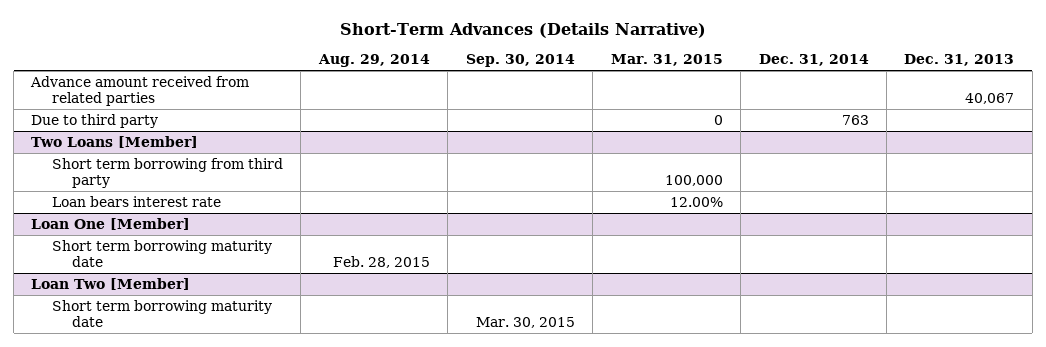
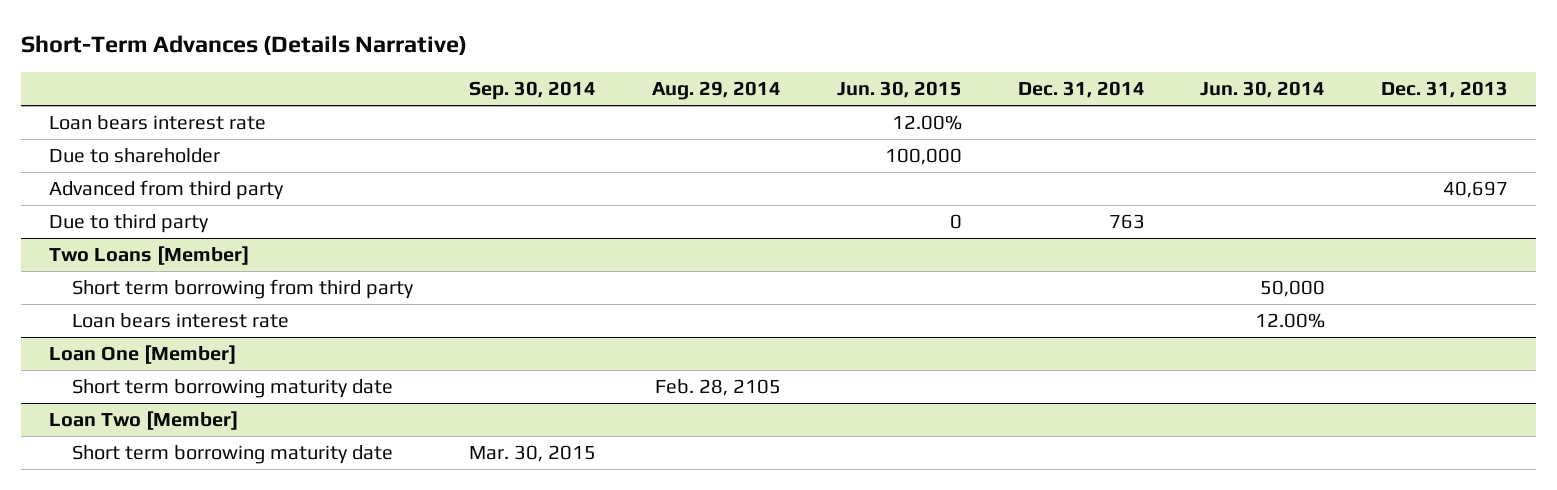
- | Aug. 29, 2014 | Sep. 30, 2014 | Mar. 31, 2015 | Dec. 31, 2014 | Dec. 31, 2013
+ | Sep. 30, 2014 | Aug. 29, 2014 | Jun. 30, 2015 | Dec. 31, 2014 | Jun. 30, 2014 | Dec. 31, 2013
- Advance amount received from related parties | | | | | 40,067
+ Loan bears interest rate | | | 12.00% | | |
+ Due to shareholder | | | 100,000 | | |
+ Advanced from third party | | | | | | 40,697
@ Loan One [Member]
- Short term borrowing maturity date | Feb. 28, 2015 | | | |
+ Short term borrowing maturity date | | Feb. 28, 2105 | | | |

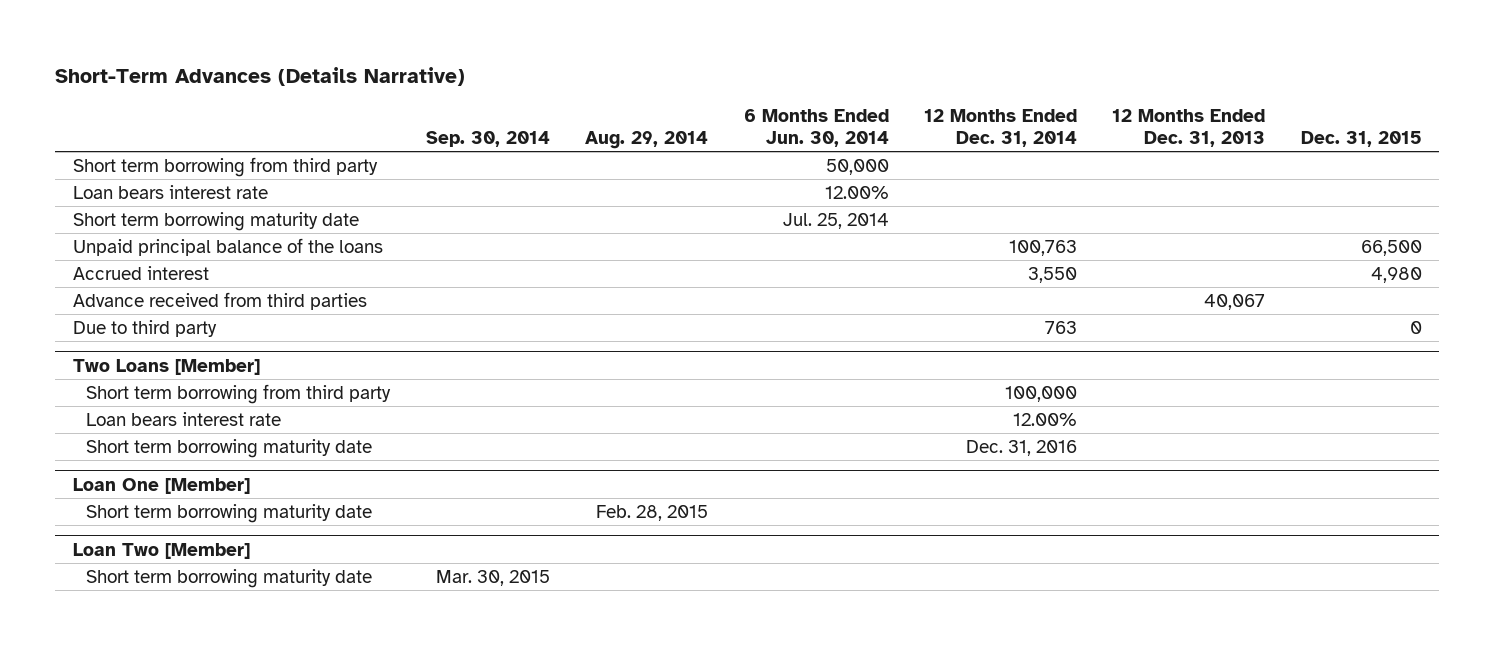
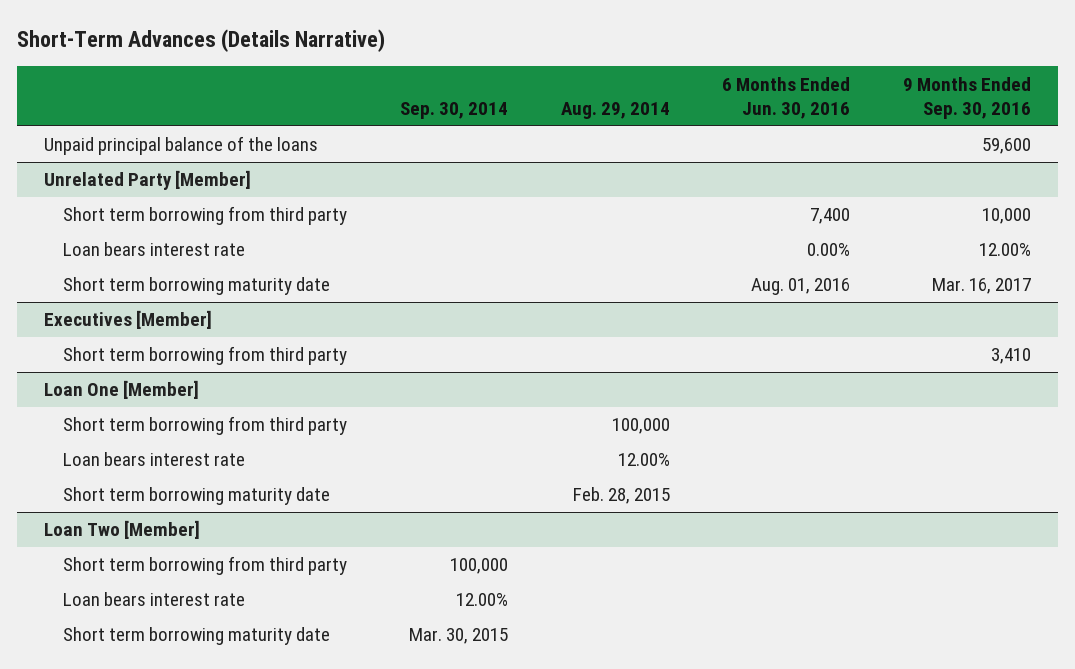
- | Sep. 30, 2014 | Aug. 29, 2014 | 6 Months Ended Jun. 30, 2014 | 12 Months Ended Dec. 31, 2014 | 12 Months Ended Dec. 31, 2013 | Dec. 31, 2015
+ | Sep. 30, 2014 | Aug. 29, 2014 | 6 Months Ended Jun. 30, 2016 | 9 Months Ended Sep. 30, 2016
- Short term borrowing from third party | | | 50,000 | | |
- Loan bears interest rate | | | 12.00% | | |
- Short term borrowing maturity date | | | Jul. 25, 2014 | | |
- Accrued interest | | | | 3,550 | | 4,980
- Advance received from third parties | | | | | 40,067 |
- Due to third party | | | | 763 | | 0
- Two Loans [Member]
- Short term borrowing from third party | | | | 100,000 | |
- Loan bears interest rate | | | | 12.00% | |
- Short term borrowing maturity date | | | | Dec. 31, 2016 | |
+ Unrelated Party [Member]
+ Short term borrowing from third party | | | 7,400 | 10,000
+ Loan bears interest rate | | | 0.00% | 12.00%
+ Short term borrowing maturity date | | | Aug. 01, 2016 | Mar. 16, 2017
+ Executives [Member]
+ Short term borrowing from third party | | | | 3,410
@ Loan One [Member]
+ Short term borrowing from third party | | 100,000 | |
+ Loan bears interest rate | | 12.00% | |
@ Loan Two [Member]
+ Short term borrowing from third party | 100,000 | | |
+ Loan bears interest rate | 12.00% | | |

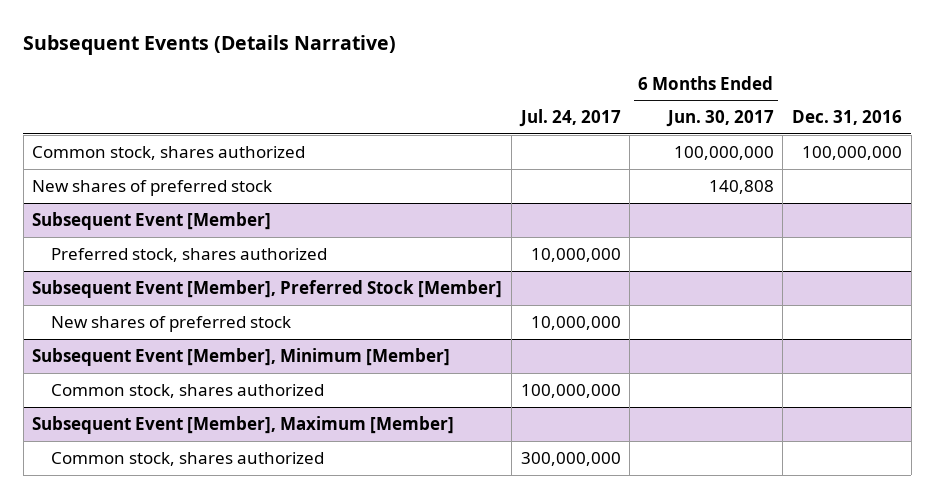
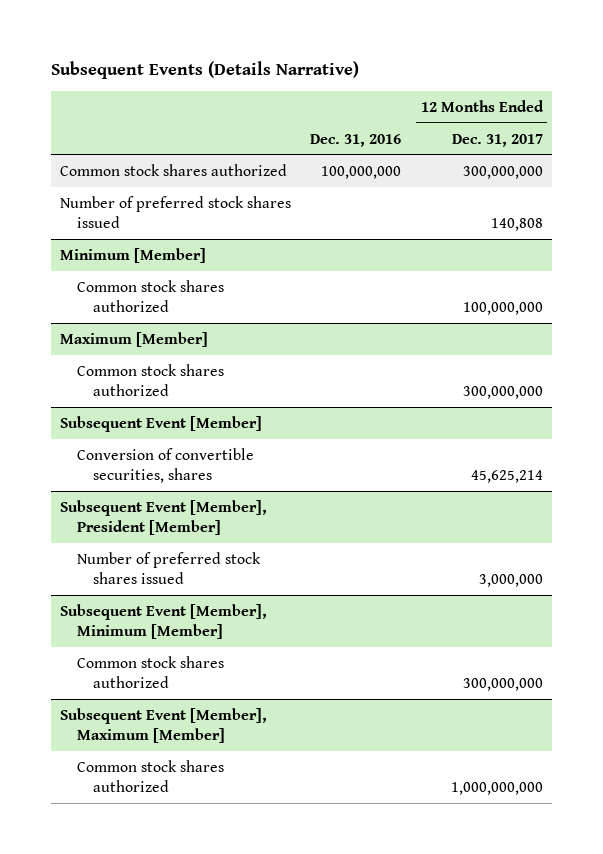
- | Jul. 24, 2017 | 6 Months Ended Jun. 30, 2017 | Dec. 31, 2016
+ | Dec. 31, 2016 | 12 Months Ended Dec. 31, 2017
- Common stock, shares authorized | | 100,000,000 | 100,000,000
- New shares of preferred stock | | 140,808 |
+ Common stock shares authorized | 100,000,000 | 300,000,000
+ Number of preferred stock shares issued | | 140,808
+ Minimum [Member]
+ Common stock shares authorized | | 100,000,000
+ Maximum [Member]
+ Common stock shares authorized | | 300,000,000
@ Subsequent Event [Member]
- Preferred stock, shares authorized | 10,000,000 | |
- Subsequent Event [Member], Preferred Stock [Member]
- New shares of preferred stock | 10,000,000 | |
@ Subsequent Event [Member]
+ Conversion of convertible securities, shares | | 45,625,214
+ Subsequent Event [Member], President [Member]
+ Number of preferred stock shares issued | | 3,000,000
@ Subsequent Event [Member], Minimum [Member]
- Common stock, shares authorized | 100,000,000 | |
+ Common stock shares authorized | | 300,000,000
@ Subsequent Event [Member], Maximum [Member]
- Common stock, shares authorized | 300,000,000 | |
+ Common stock shares authorized | | 1,000,000,000

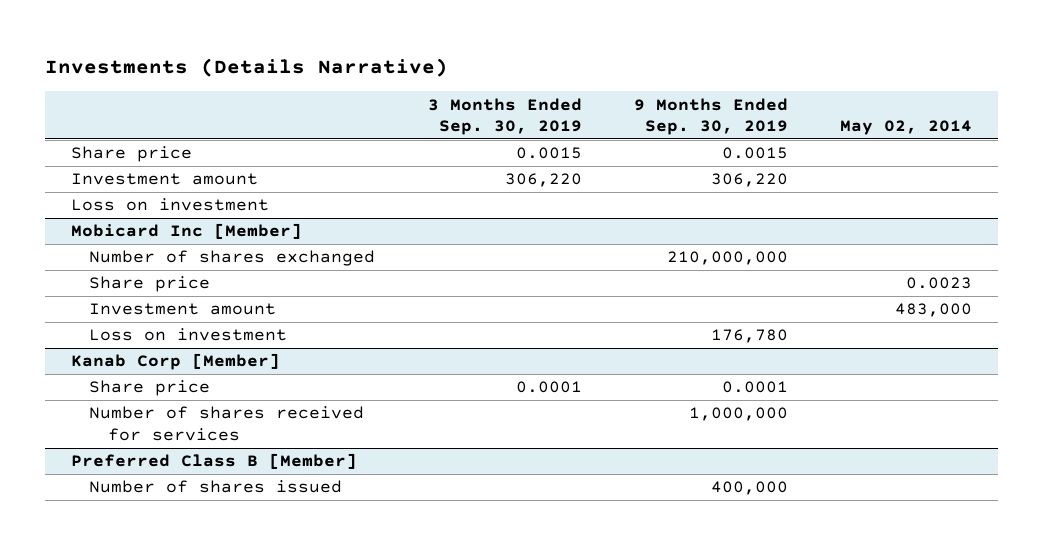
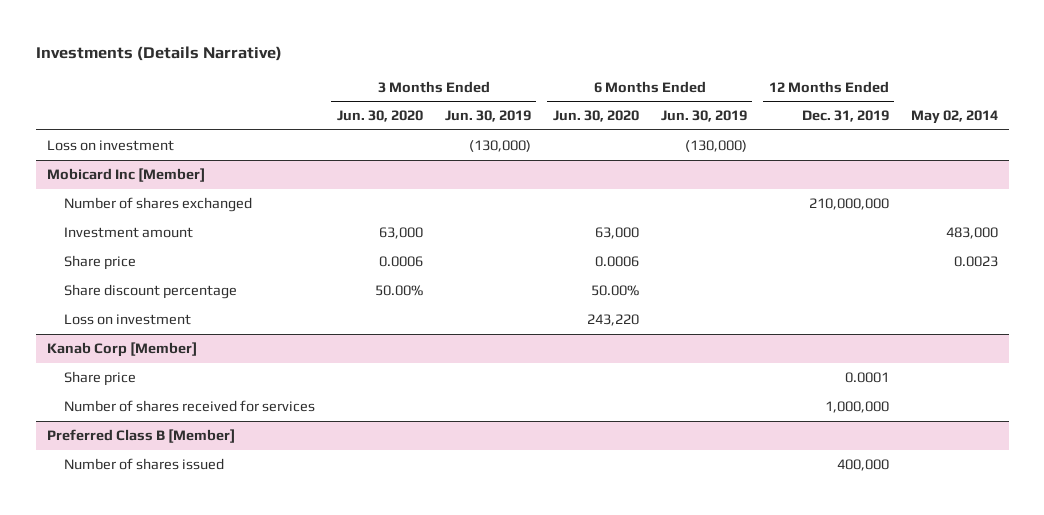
- | 3 Months Ended Sep. 30, 2019 | 9 Months Ended Sep. 30, 2019 | May 02, 2014
+ | 3 Months Ended Jun. 30, 2020 | 3 Months Ended Jun. 30, 2019 | 6 Months Ended Jun. 30, 2020 | 6 Months Ended Jun. 30, 2019 | 12 Months Ended Dec. 31, 2019 | May 02, 2014
- Share price | 0.0015 | 0.0015 |
- Investment amount | 306,220 | 306,220 |
@ Mobicard Inc [Member]
moved down: Share price | 0.0006 | | 0.0006 | | | 0.0023
+ Share discount percentage | 50.00% | | 50.00% | | |

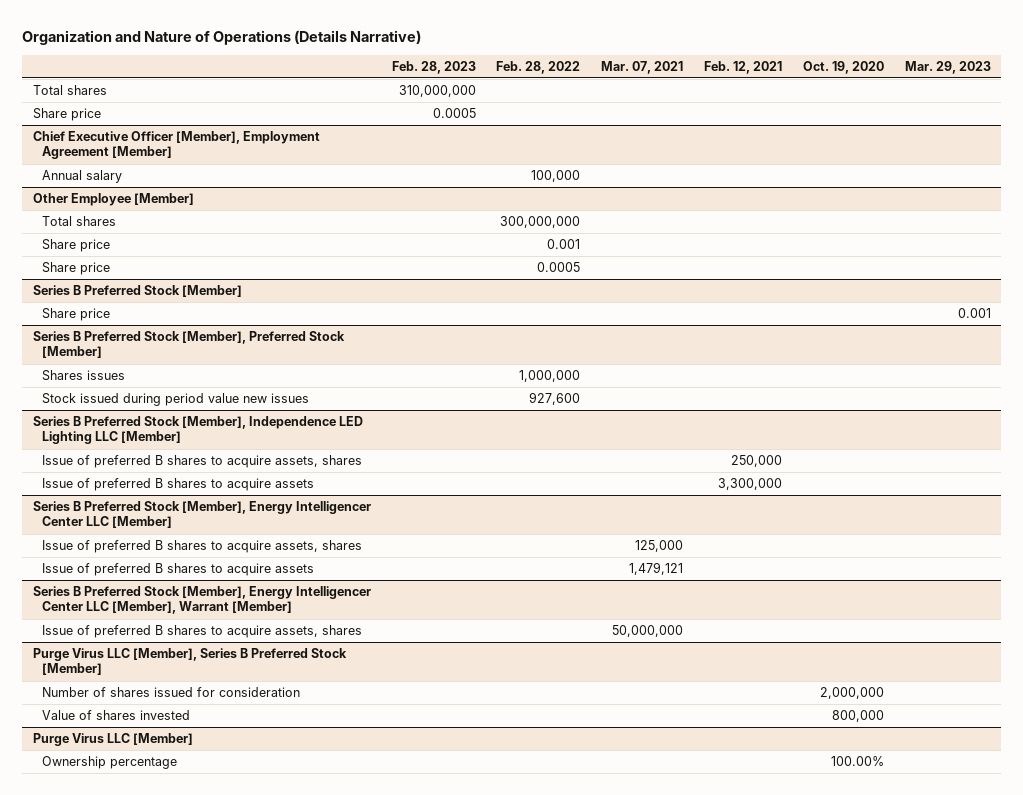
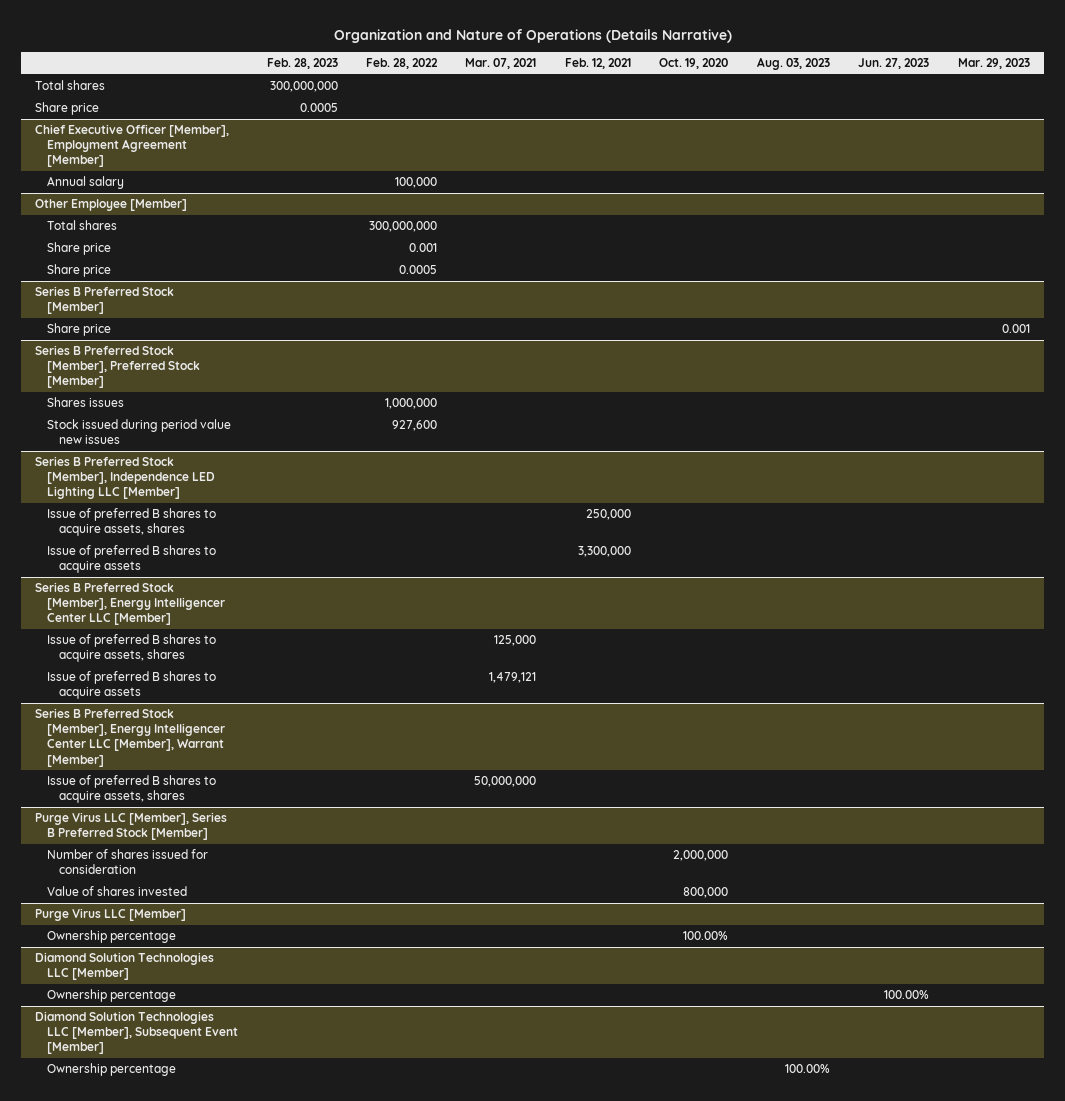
- | Feb. 28, 2023 | Feb. 28, 2022 | Mar. 07, 2021 | Feb. 12, 2021 | Oct. 19, 2020 | Mar. 29, 2023
+ | Feb. 28, 2023 | Feb. 28, 2022 | Mar. 07, 2021 | Feb. 12, 2021 | Oct. 19, 2020 | Aug. 03, 2023 | Jun. 27, 2023 | Mar. 29, 2023
- Total shares | 310,000,000 | | | | |
+ Total shares | 300,000,000 | | | | | | |
+ Diamond Solution Technologies LLC [Member]
+ Ownership percentage | | | | | | | 100.00% |
+ Diamond Solution Technologies LLC [Member], Subsequent Event [Member]
+ Ownership percentage | | | | | | 100.00% | |

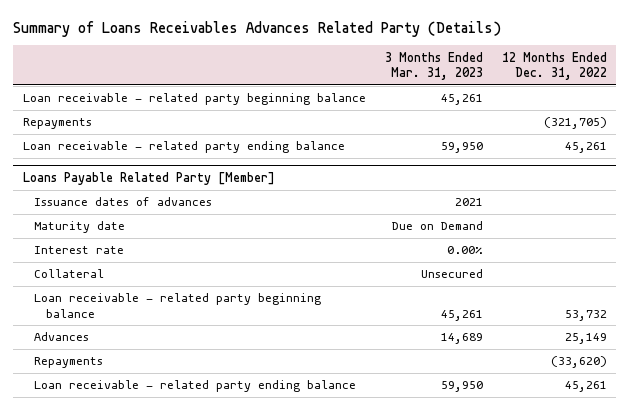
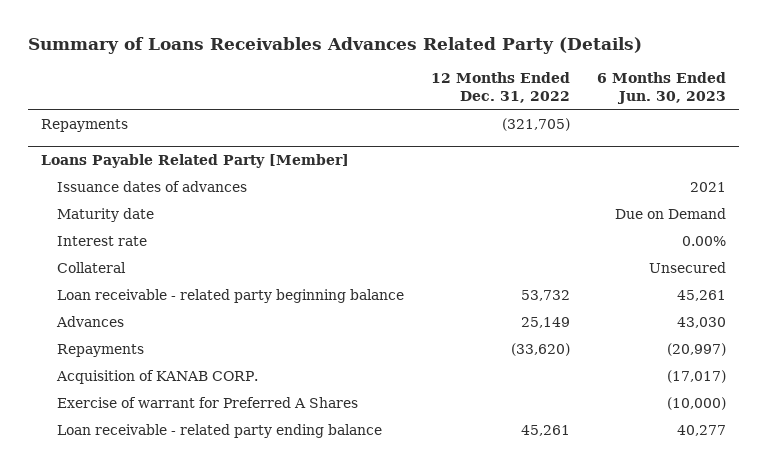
- | 3 Months Ended Mar. 31, 2023 | 12 Months Ended Dec. 31, 2022
+ | 12 Months Ended Dec. 31, 2022 | 6 Months Ended Jun. 30, 2023
- Loan receivable - related party beginning balance | 45,261 |
- Loan receivable - related party ending balance | 59,950 | 45,261
@ Loans Payable Related Party [Member]
+ Acquisition of KANAB CORP. | | (17,017)
+ Exercise of warrant for Preferred A Shares | | (10,000)

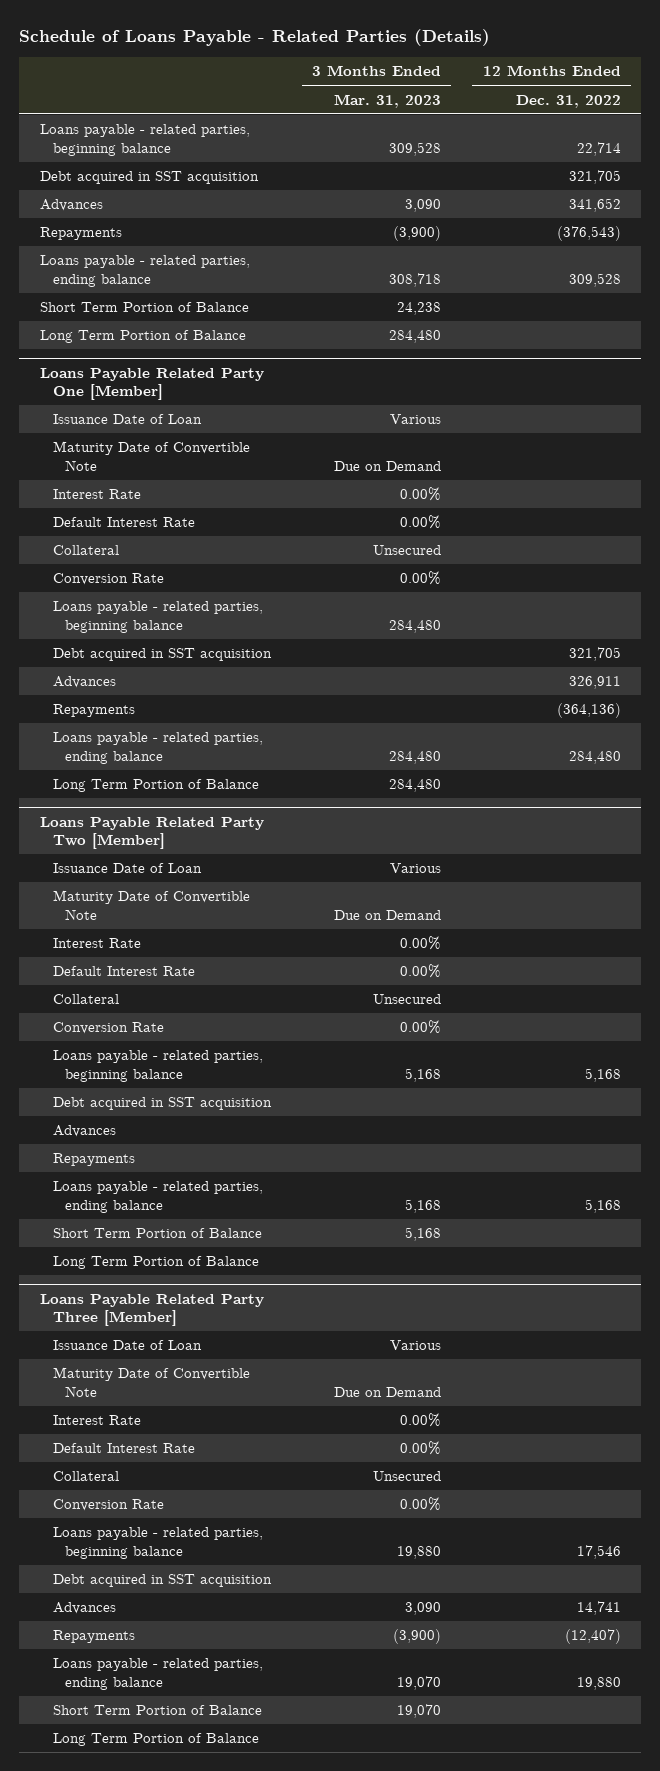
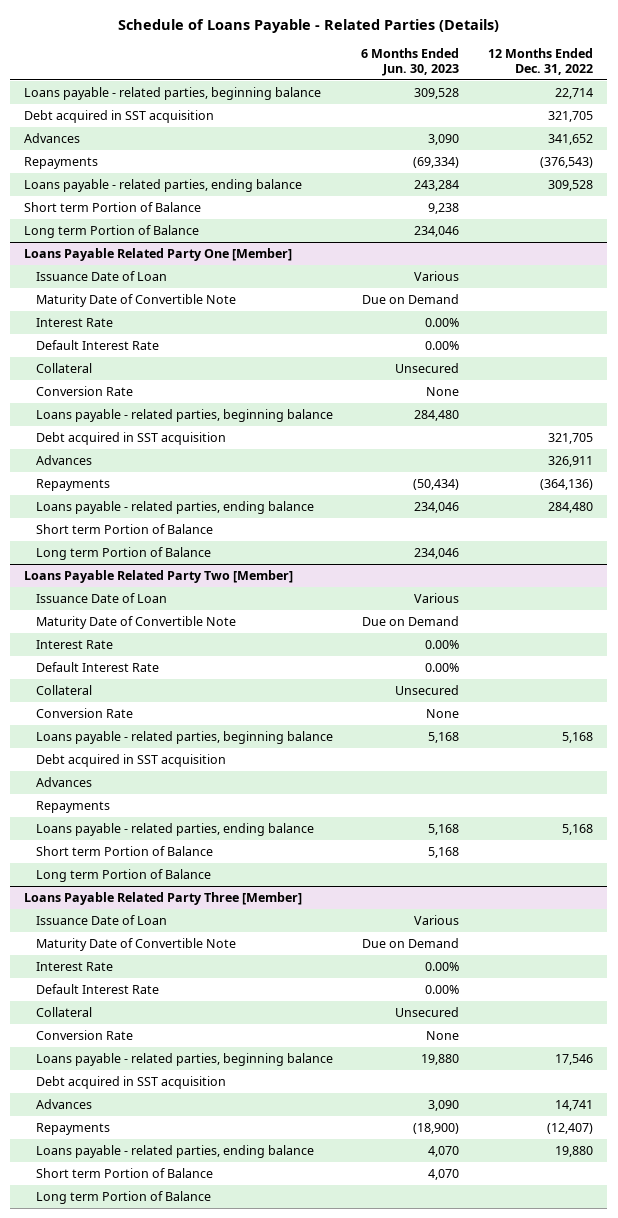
- | 3 Months Ended Mar. 31, 2023 | 12 Months Ended Dec. 31, 2022
+ | 6 Months Ended Jun. 30, 2023 | 12 Months Ended Dec. 31, 2022
- Short Term Portion of Balance | 24,238 |
- Long Term Portion of Balance | 284,480 |
+ Short term Portion of Balance | 9,238 |
+ Long term Portion of Balance | 234,046 |
@ Loans Payable Related Party One [Member]
- Long Term Portion of Balance | 284,480 |
+ Short term Portion of Balance
+ Long term Portion of Balance | 234,046 |
@ Loans Payable Related Party Two [Member]
- Short Term Portion of Balance | 5,168 |
- Long Term Portion of Balance
+ Short term Portion of Balance | 5,168 |
+ Long term Portion of Balance
@ Loans Payable Related Party Three [Member]
- Short Term Portion of Balance | 19,070 |
- Long Term Portion of Balance
+ Short term Portion of Balance | 4,070 |
+ Long term Portion of Balance

